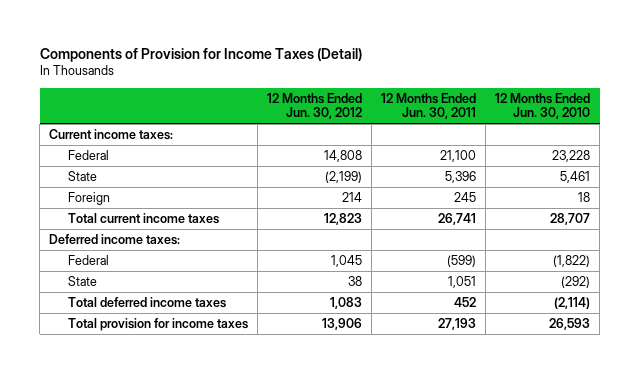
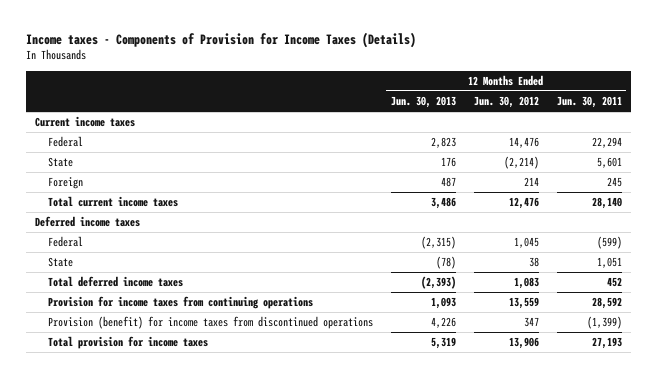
- Components of Provision for Income Taxes (Detail)
+ Income taxes - Components of Provision for Income Taxes (Details)
- | 12 Months Ended Jun. 30, 2012 | 12 Months Ended Jun. 30, 2011 | 12 Months Ended Jun. 30, 2010
+ | 12 Months Ended Jun. 30, 2013 | 12 Months Ended Jun. 30, 2012 | 12 Months Ended Jun. 30, 2011
- Current income taxes:
- Federal | 14,808 | 21,100 | 23,228
- State | (2,199) | 5,396 | 5,461
+ Current income taxes
+ Federal | 2,823 | 14,476 | 22,294
+ State | 176 | (2,214) | 5,601
- Total current income taxes | 12,823 | 26,741 | 28,707
- Deferred income taxes:
+ Total current income taxes | 3,486 | 12,476 | 28,140
+ Deferred income taxes
+ Provision for income taxes from continuing operations | 1,093 | 13,559 | 28,592
+ Provision (benefit) for income taxes from discontinued operations | 4,226 | 347 | (1,399)

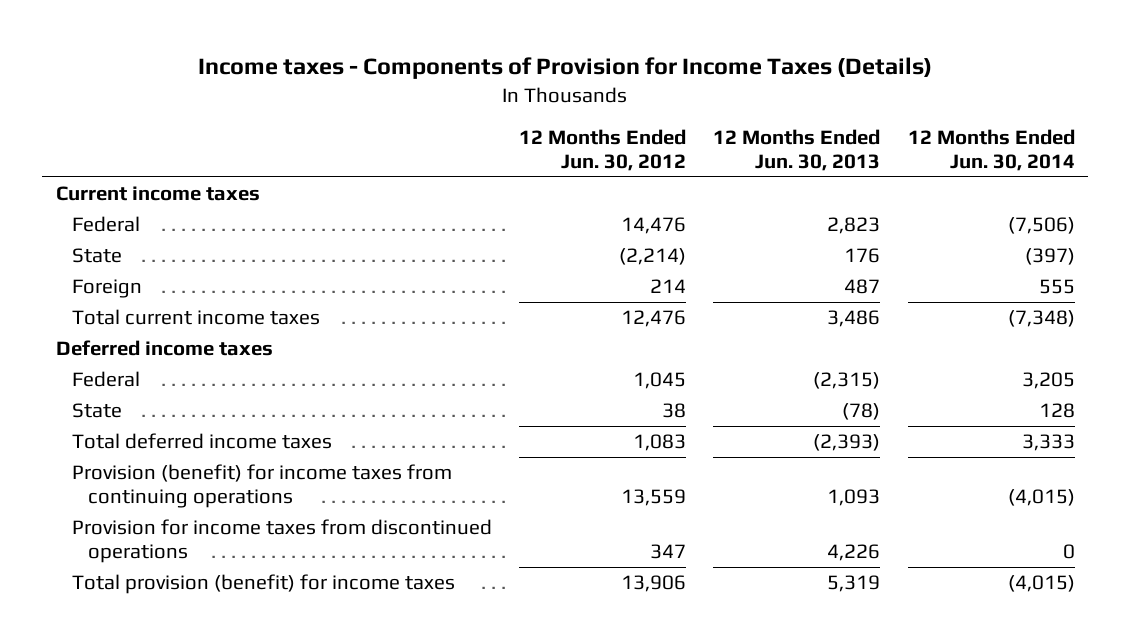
- | 12 Months Ended Jun. 30, 2013 | 12 Months Ended Jun. 30, 2012 | 12 Months Ended Jun. 30, 2011
+ | 12 Months Ended Jun. 30, 2012 | 12 Months Ended Jun. 30, 2013 | 12 Months Ended Jun. 30, 2014
- Provision for income taxes from continuing operations | 1,093 | 13,559 | 28,592
- Provision (benefit) for income taxes from discontinued operations | 4,226 | 347 | (1,399)
- Total provision for income taxes | 5,319 | 13,906 | 27,193
+ Provision (benefit) for income taxes from continuing operations | 13,559 | 1,093 | (4,015)
+ Provision for income taxes from discontinued operations | 347 | 4,226 | 0
+ Total provision (benefit) for income taxes | 13,906 | 5,319 | (4,015)

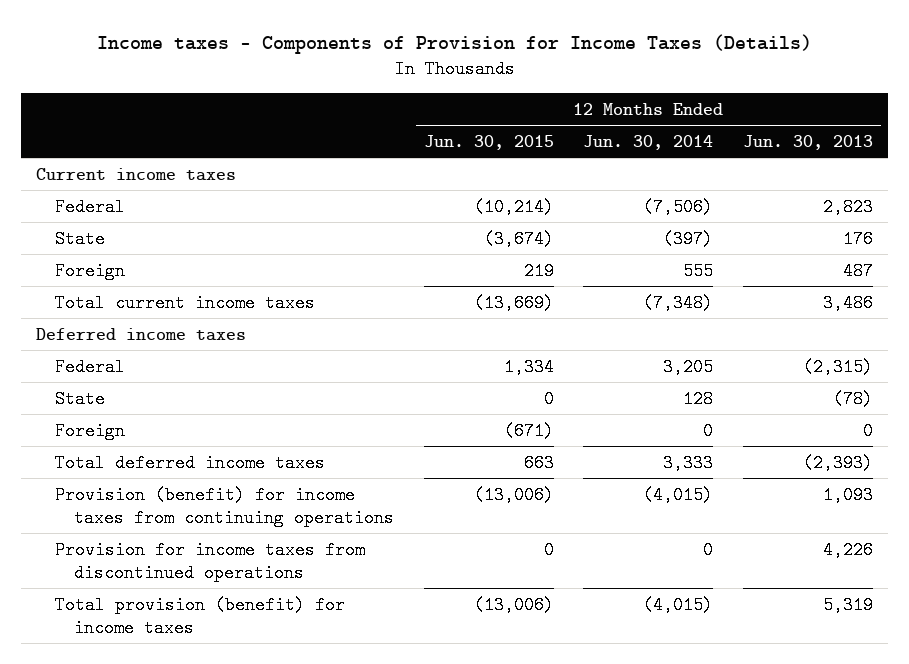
- | 12 Months Ended Jun. 30, 2012 | 12 Months Ended Jun. 30, 2013 | 12 Months Ended Jun. 30, 2014
+ | 12 Months Ended Jun. 30, 2015 | 12 Months Ended Jun. 30, 2014 | 12 Months Ended Jun. 30, 2013
+ Foreign | (671) | 0 | 0

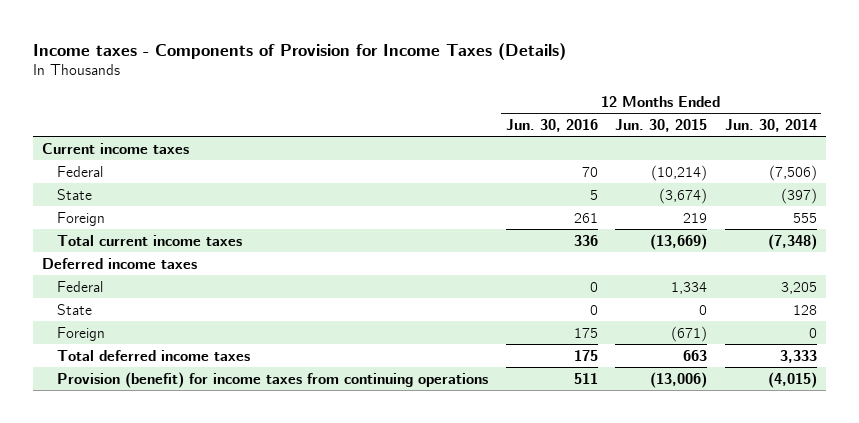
- | 12 Months Ended Jun. 30, 2015 | 12 Months Ended Jun. 30, 2014 | 12 Months Ended Jun. 30, 2013
+ | 12 Months Ended Jun. 30, 2016 | 12 Months Ended Jun. 30, 2015 | 12 Months Ended Jun. 30, 2014
- Provision for income taxes from discontinued operations | 0 | 0 | 4,226
- Total provision (benefit) for income taxes | (13,006) | (4,015) | 5,319

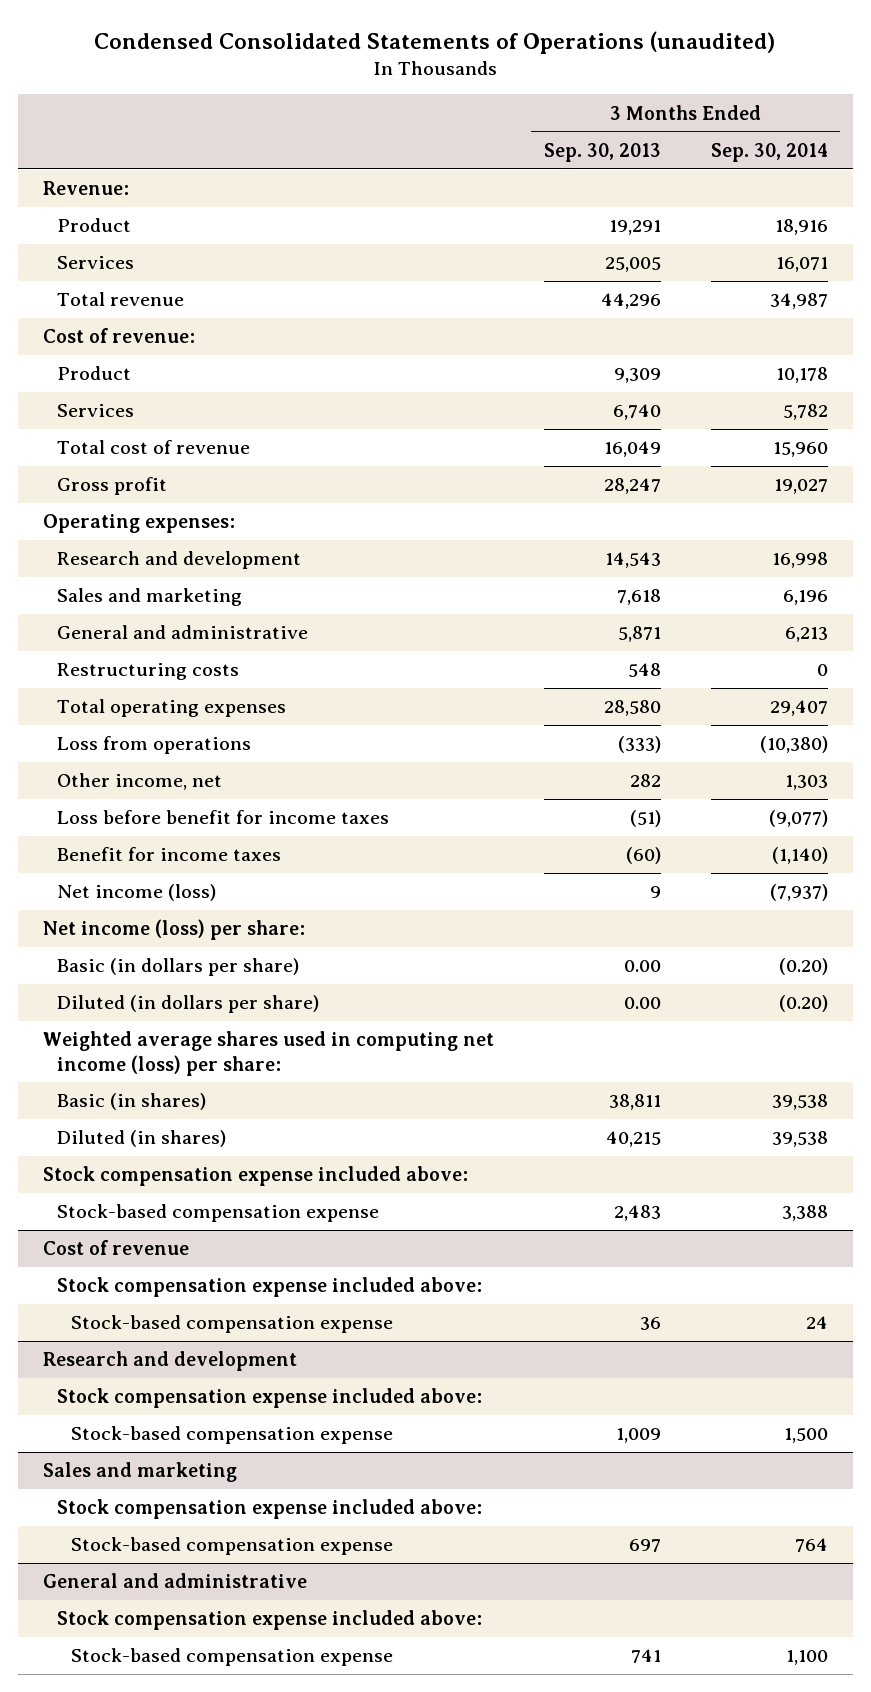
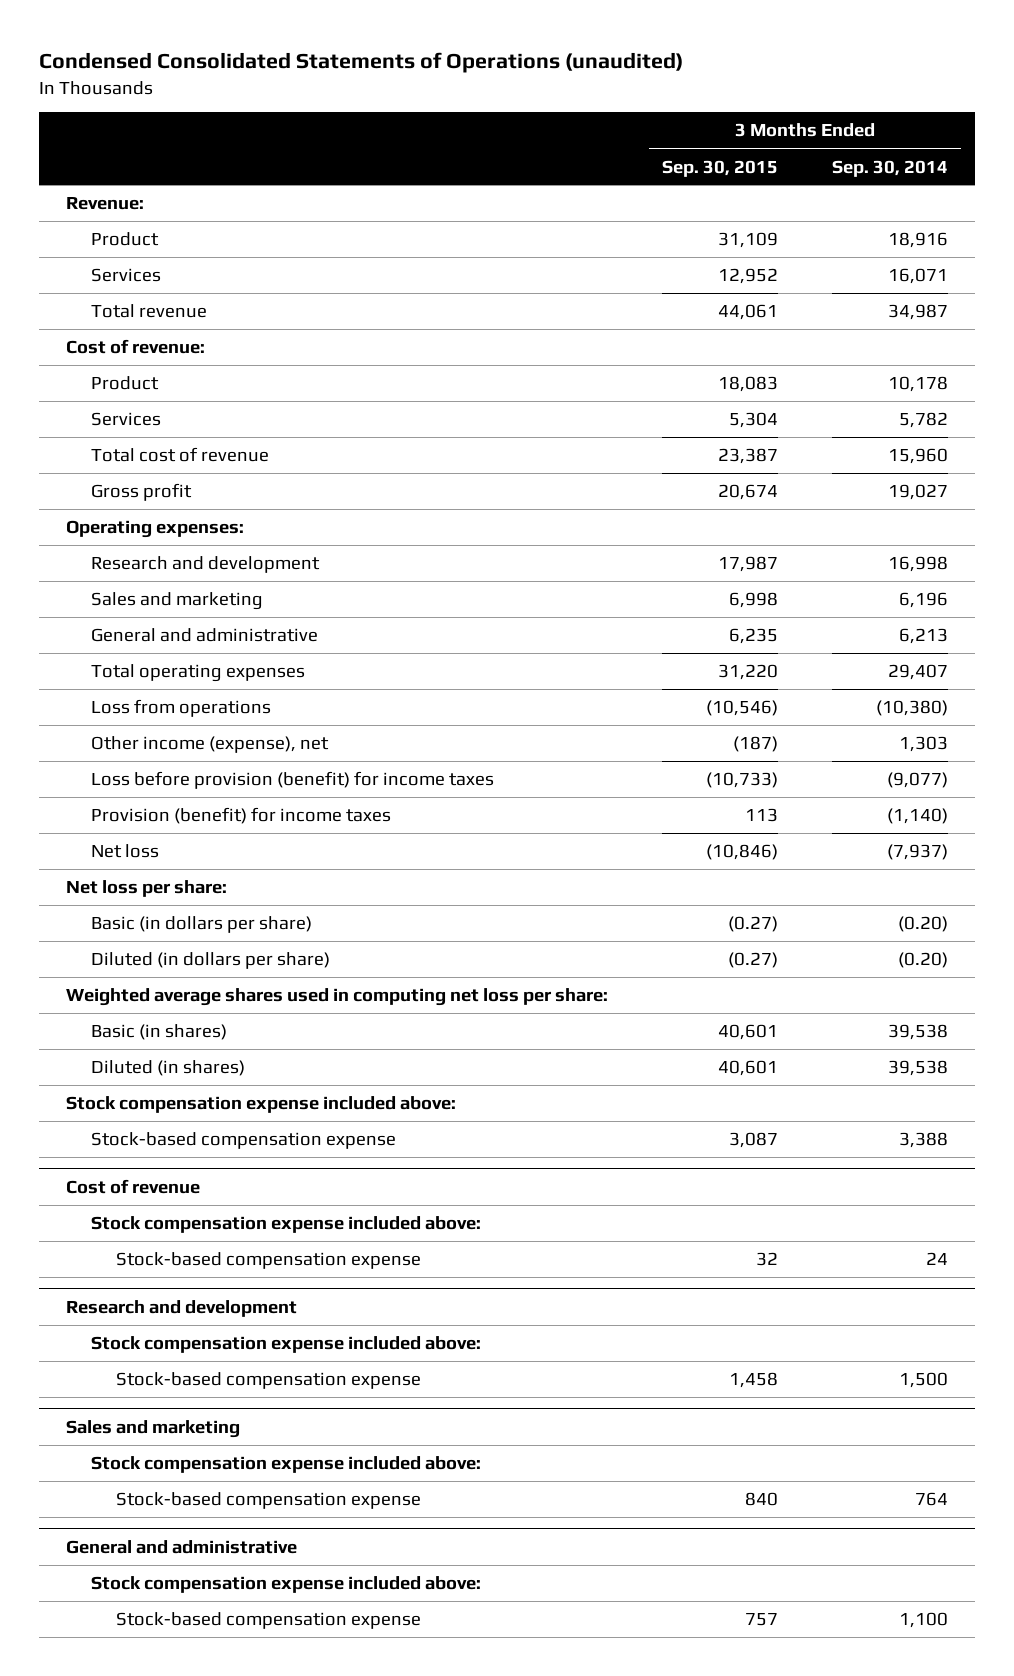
- | 3 Months Ended Sep. 30, 2013 | 3 Months Ended Sep. 30, 2014
+ | 3 Months Ended Sep. 30, 2015 | 3 Months Ended Sep. 30, 2014
- Restructuring costs | 548 | 0
- Other income, net | 282 | 1,303
- Loss before benefit for income taxes | (51) | (9,077)
- Benefit for income taxes | (60) | (1,140)
- Net income (loss) | 9 | (7,937)
- Net income (loss) per share:
+ Other income (expense), net | (187) | 1,303
+ Loss before provision (benefit) for income taxes | (10,733) | (9,077)
+ Provision (benefit) for income taxes | 113 | (1,140)
+ Net loss | (10,846) | (7,937)
+ Net loss per share:
- Weighted average shares used in computing net income (loss) per share:
+ Weighted average shares used in computing net loss per share:

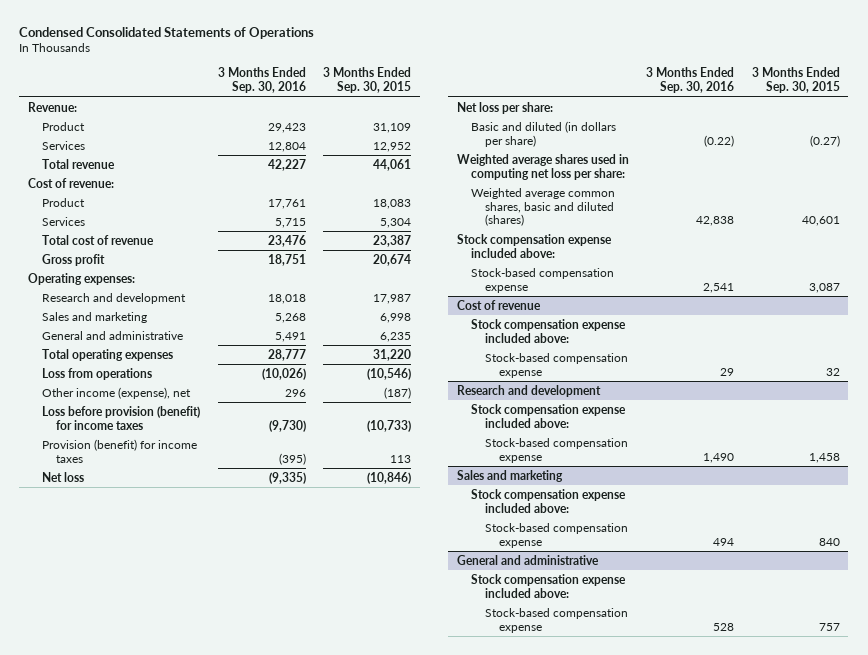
- Condensed Consolidated Statements of Operations (unaudited)
+ Condensed Consolidated Statements of Operations
- | 3 Months Ended Sep. 30, 2015 | 3 Months Ended Sep. 30, 2014
+ | 3 Months Ended Sep. 30, 2016 | 3 Months Ended Sep. 30, 2015
- Basic (in dollars per share) | (0.27) | (0.20)
- Diluted (in dollars per share) | (0.27) | (0.20)
+ Basic and diluted (in dollars per share) | (0.22) | (0.27)
- Basic (in shares) | 40,601 | 39,538
- Diluted (in shares) | 40,601 | 39,538
+ Weighted average common shares, basic and diluted (shares) | 42,838 | 40,601

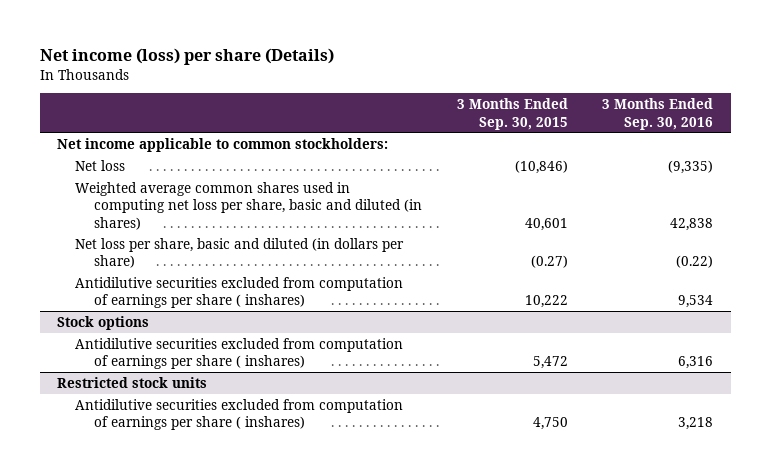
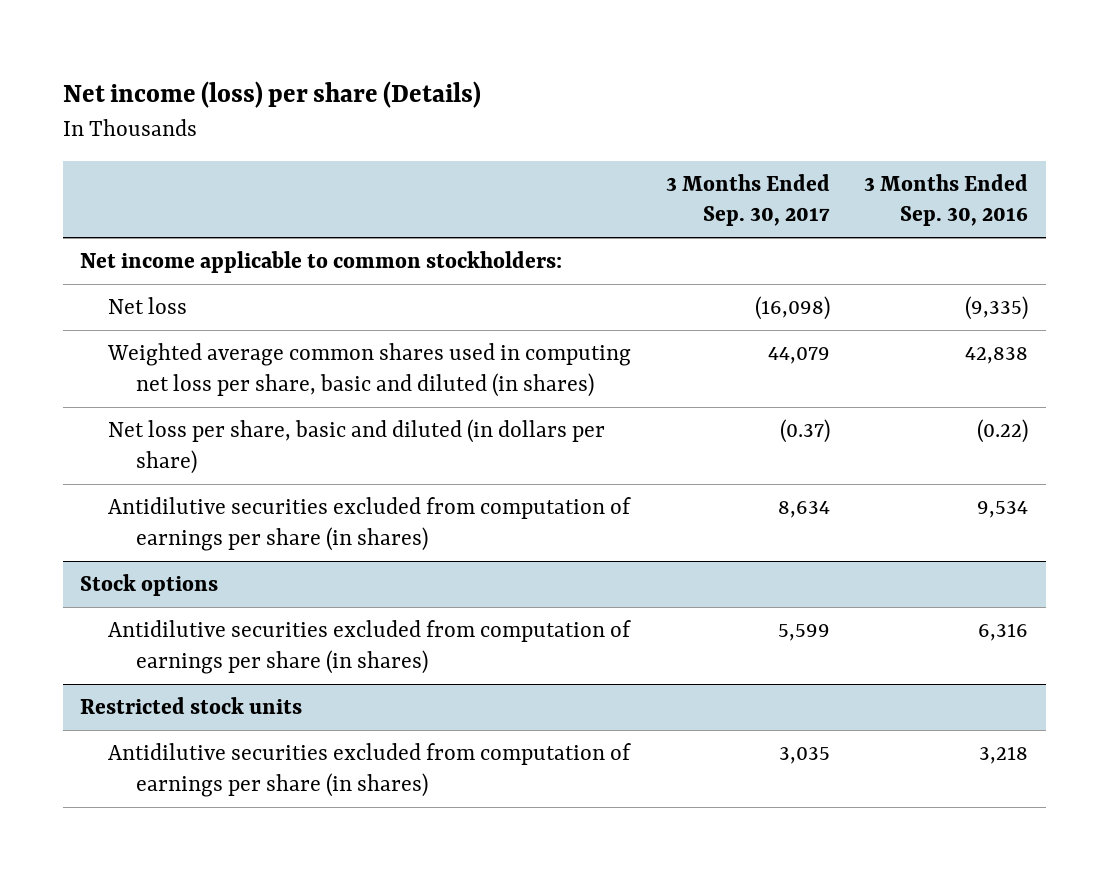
- | 3 Months Ended Sep. 30, 2015 | 3 Months Ended Sep. 30, 2016
+ | 3 Months Ended Sep. 30, 2017 | 3 Months Ended Sep. 30, 2016
- Antidilutive securities excluded from computation of earnings per share ( inshares) | 10,222 | 9,534
+ Antidilutive securities excluded from computation of earnings per share (in shares) | 8,634 | 9,534
@ Stock options
- Antidilutive securities excluded from computation of earnings per share ( inshares) | 5,472 | 6,316
+ Antidilutive securities excluded from computation of earnings per share (in shares) | 5,599 | 6,316
@ Restricted stock units
- Antidilutive securities excluded from computation of earnings per share ( inshares) | 4,750 | 3,218
+ Antidilutive securities excluded from computation of earnings per share (in shares) | 3,035 | 3,218

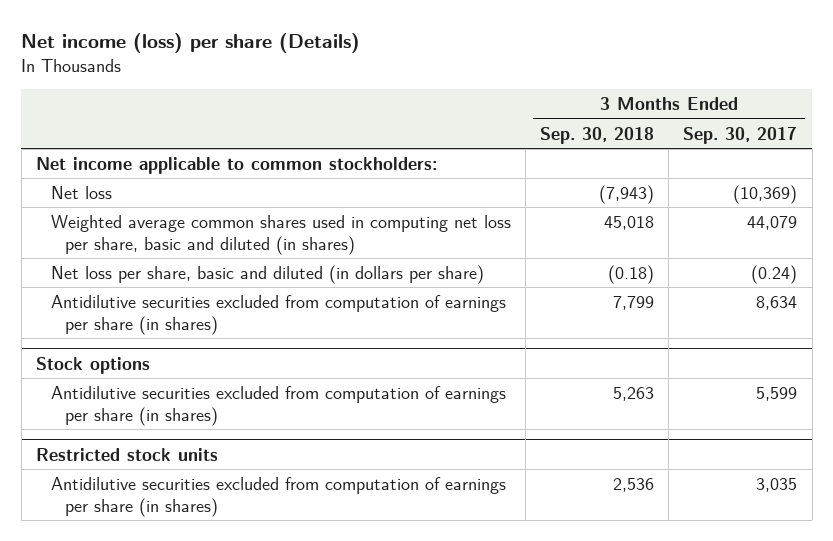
- | 3 Months Ended Sep. 30, 2017 | 3 Months Ended Sep. 30, 2016
+ | 3 Months Ended Sep. 30, 2018 | 3 Months Ended Sep. 30, 2017
- Net loss | (16,098) | (9,335)
+ Net loss | (7,943) | (10,369)
- Net loss per share, basic and diluted (in dollars per share) | (0.37) | (0.22)
+ Net loss per share, basic and diluted (in dollars per share) | (0.18) | (0.24)

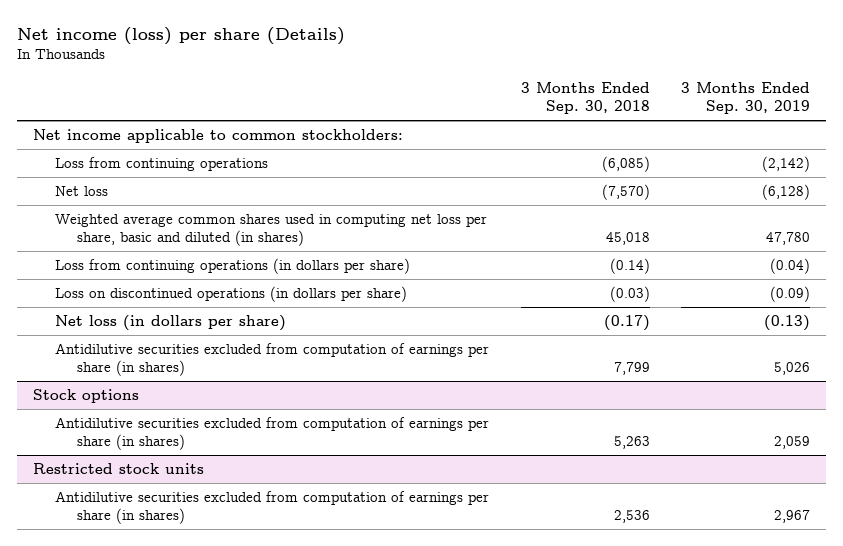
- | 3 Months Ended Sep. 30, 2018 | 3 Months Ended Sep. 30, 2017
+ | 3 Months Ended Sep. 30, 2018 | 3 Months Ended Sep. 30, 2019
- Net loss | (7,943) | (10,369)
+ Loss from continuing operations | (6,085) | (2,142)
+ Net loss | (7,570) | (6,128)
- Net loss per share, basic and diluted (in dollars per share) | (0.18) | (0.24)
+ Loss from continuing operations (in dollars per share) | (0.14) | (0.04)
+ Loss on discontinued operations (in dollars per share) | (0.03) | (0.09)
+ Net loss (in dollars per share) | (0.17) | (0.13)

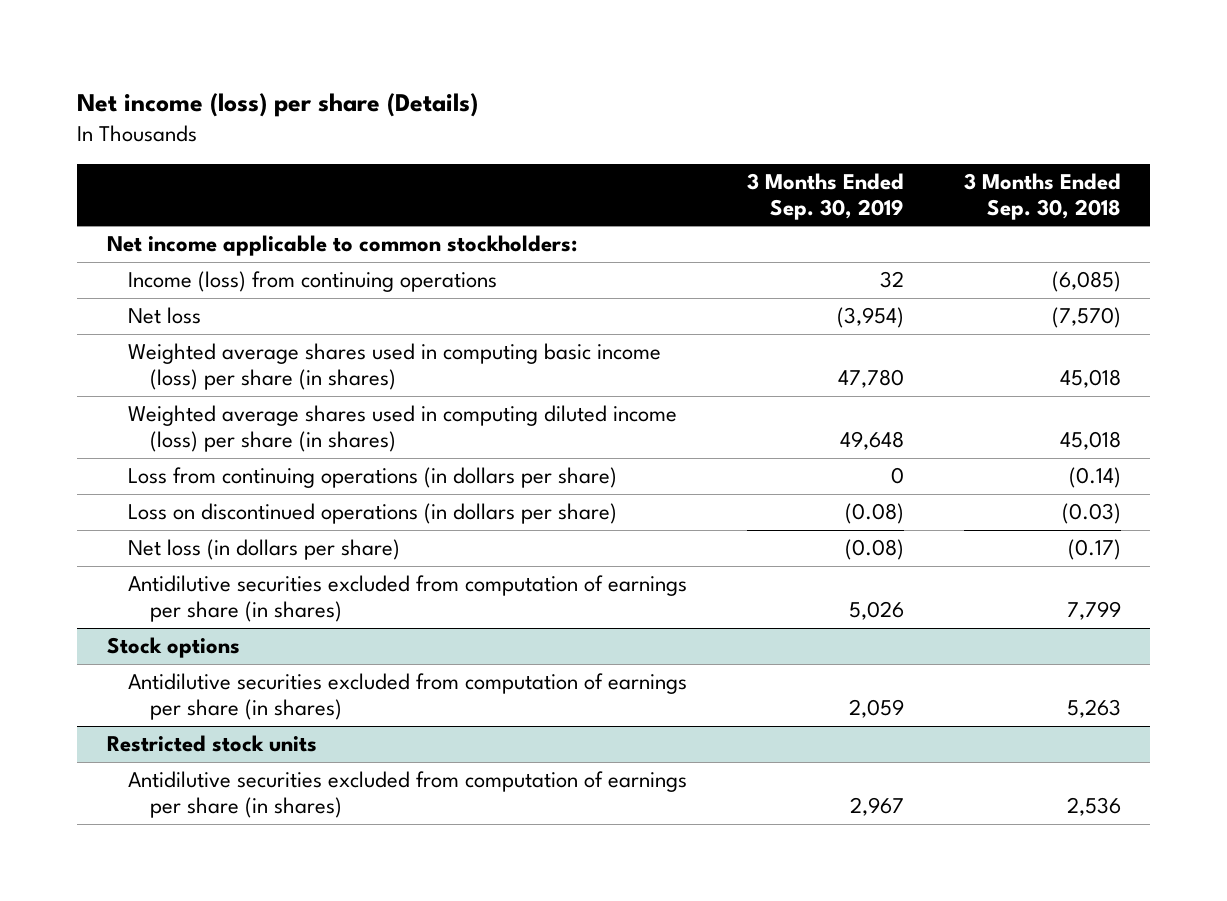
- | 3 Months Ended Sep. 30, 2018 | 3 Months Ended Sep. 30, 2019
+ | 3 Months Ended Sep. 30, 2019 | 3 Months Ended Sep. 30, 2018
- Loss from continuing operations | (6,085) | (2,142)
- Net loss | (7,570) | (6,128)
- Weighted average common shares used in computing net loss per share, basic and diluted (in shares) | 45,018 | 47,780
- Loss from continuing operations (in dollars per share) | (0.14) | (0.04)
- Loss on discontinued operations (in dollars per share) | (0.03) | (0.09)
- Net loss (in dollars per share) | (0.17) | (0.13)
+ Income (loss) from continuing operations | 32 | (6,085)
+ Net loss | (3,954) | (7,570)
+ Weighted average shares used in computing basic income (loss) per share (in shares) | 47,780 | 45,018
+ Weighted average shares used in computing diluted income (loss) per share (in shares) | 49,648 | 45,018
+ Loss from continuing operations (in dollars per share) | 0 | (0.14)
+ Loss on discontinued operations (in dollars per share) | (0.08) | (0.03)
+ Net loss (in dollars per share) | (0.08) | (0.17)

